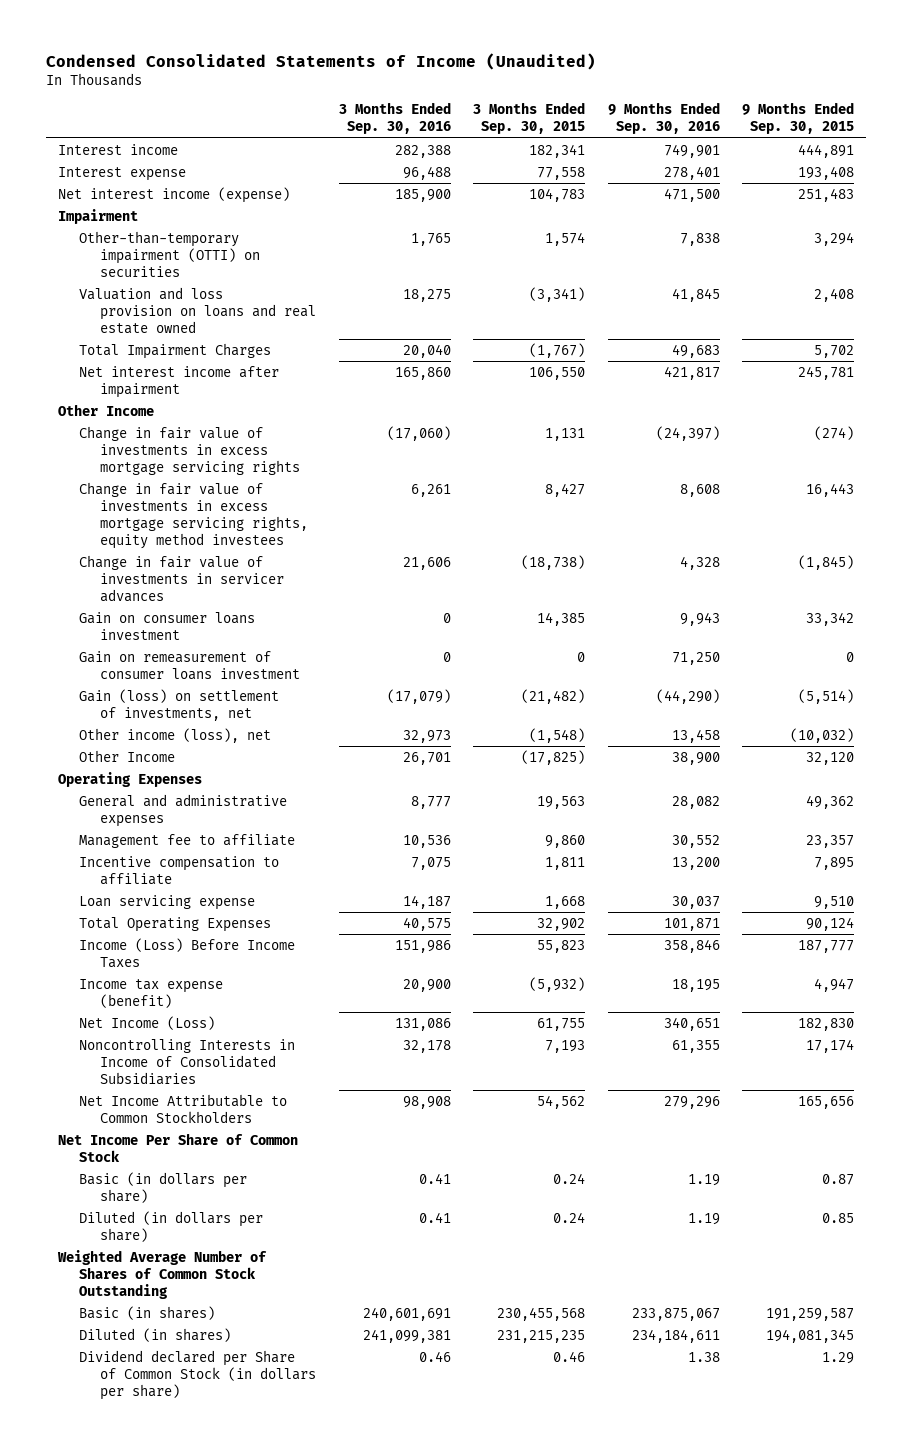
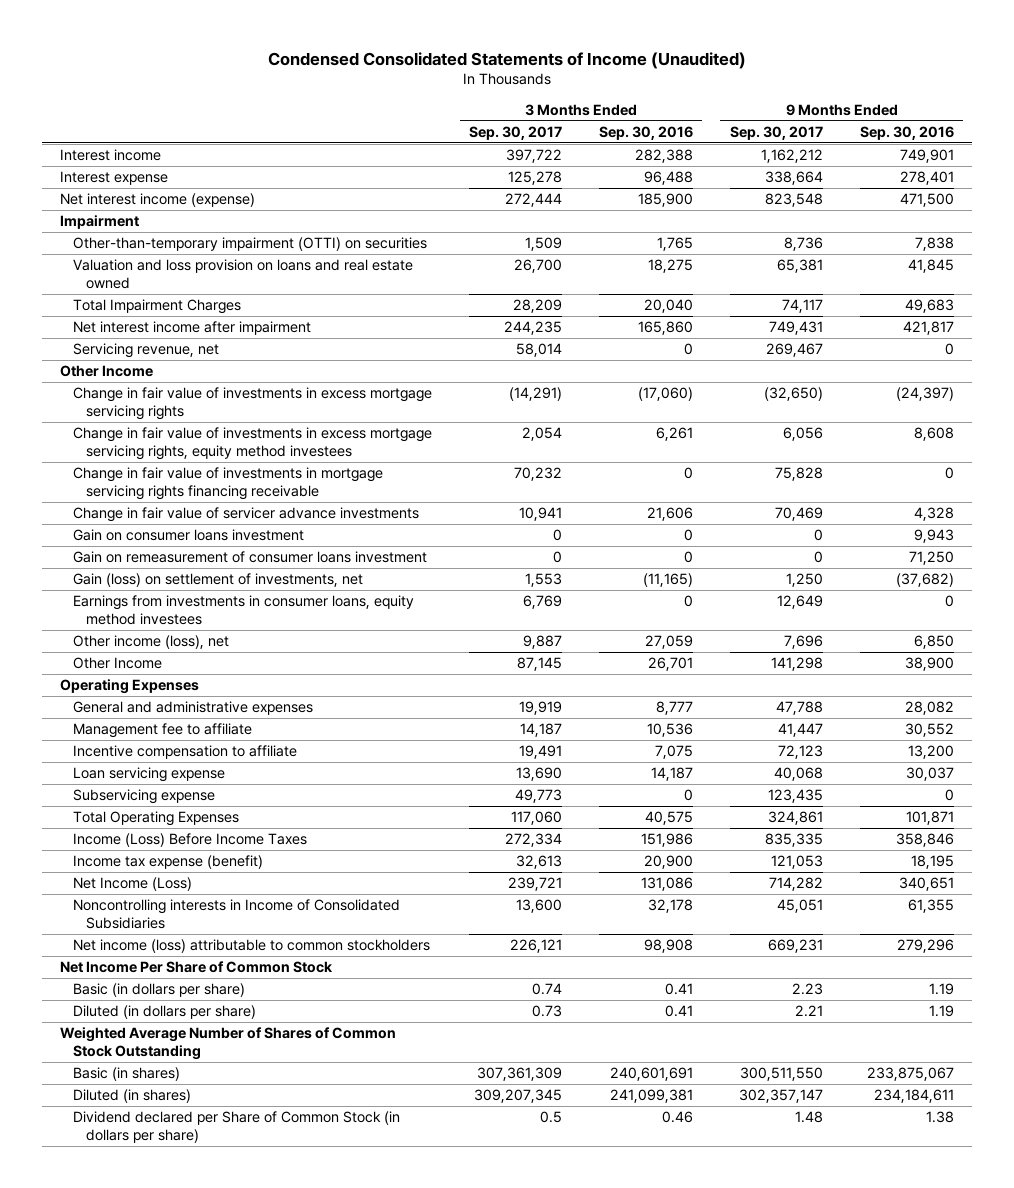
- | 3 Months Ended Sep. 30, 2016 | 3 Months Ended Sep. 30, 2015 | 9 Months Ended Sep. 30, 2016 | 9 Months Ended Sep. 30, 2015
+ | 3 Months Ended Sep. 30, 2017 | 3 Months Ended Sep. 30, 2016 | 9 Months Ended Sep. 30, 2017 | 9 Months Ended Sep. 30, 2016
+ Servicing revenue, net | 58,014 | 0 | 269,467 | 0
- Change in fair value of investments in servicer advances | 21,606 | (18,738) | 4,328 | (1,845)
+ Change in fair value of investments in mortgage servicing rights financing receivable | 70,232 | 0 | 75,828 | 0
+ Change in fair value of servicer advance investments | 10,941 | 21,606 | 70,469 | 4,328
- Gain (loss) on settlement of investments, net | (17,079) | (21,482) | (44,290) | (5,514)
- Other income (loss), net | 32,973 | (1,548) | 13,458 | (10,032)
+ Gain (loss) on settlement of investments, net | 1,553 | (11,165) | 1,250 | (37,682)
+ Earnings from investments in consumer loans, equity method investees | 6,769 | 0 | 12,649 | 0
+ Other income (loss), net | 9,887 | 27,059 | 7,696 | 6,850
+ Subservicing expense | 49,773 | 0 | 123,435 | 0
- Noncontrolling Interests in Income of Consolidated Subsidiaries | 32,178 | 7,193 | 61,355 | 17,174
- Net Income Attributable to Common Stockholders | 98,908 | 54,562 | 279,296 | 165,656
+ Noncontrolling interests in Income of Consolidated Subsidiaries | 13,600 | 32,178 | 45,051 | 61,355
+ Net income (loss) attributable to common stockholders | 226,121 | 98,908 | 669,231 | 279,296

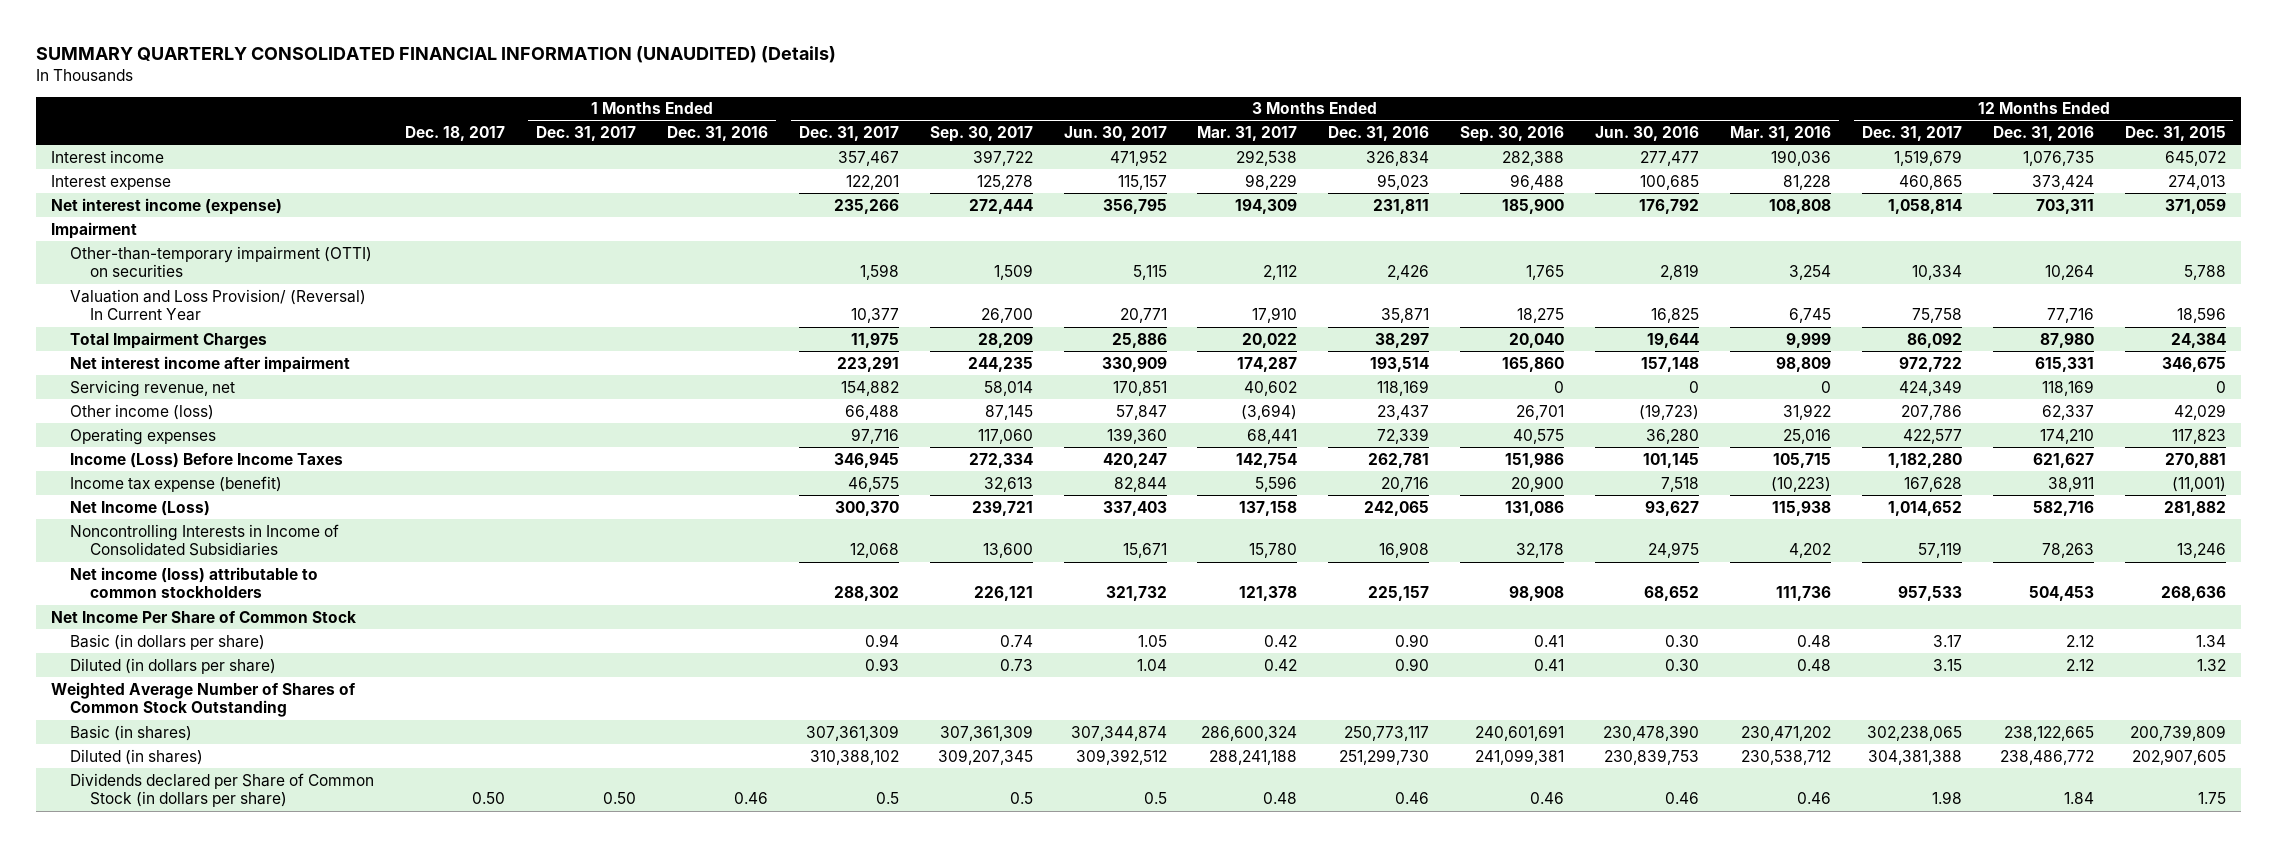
- Condensed Consolidated Statements of Income (Unaudited)
+ SUMMARY QUARTERLY CONSOLIDATED FINANCIAL INFORMATION (UNAUDITED) (Details)
- | 3 Months Ended Sep. 30, 2017 | 3 Months Ended Sep. 30, 2016 | 9 Months Ended Sep. 30, 2017 | 9 Months Ended Sep. 30, 2016
+ | Dec. 18, 2017 | 1 Months Ended Dec. 31, 2017 | 1 Months Ended Dec. 31, 2016 | 3 Months Ended Dec. 31, 2017 | 3 Months Ended Sep. 30, 2017 | 3 Months Ended Jun. 30, 2017 | 3 Months Ended Mar. 31, 2017 | 3 Months Ended Dec. 31, 2016 | 3 Months Ended Sep. 30, 2016 | 3 Months Ended Jun. 30, 2016 | 3 Months Ended Mar. 31, 2016 | 12 Months Ended Dec. 31, 2017 | 12 Months Ended Dec. 31, 2016 | 12 Months Ended Dec. 31, 2015
- Valuation and loss provision on loans and real estate owned | 26,700 | 18,275 | 65,381 | 41,845
+ Valuation and Loss Provision/ (Reversal) In Current Year | | | | 10,377 | 26,700 | 20,771 | 17,910 | 35,871 | 18,275 | 16,825 | 6,745 | 75,758 | 77,716 | 18,596
- Other Income
- Change in fair value of investments in excess mortgage servicing rights | (14,291) | (17,060) | (32,650) | (24,397)
- Change in fair value of investments in excess mortgage servicing rights, equity method investees | 2,054 | 6,261 | 6,056 | 8,608
- Change in fair value of investments in mortgage servicing rights financing receivable | 70,232 | 0 | 75,828 | 0
- Change in fair value of servicer advance investments | 10,941 | 21,606 | 70,469 | 4,328
- Gain on consumer loans investment | 0 | 0 | 0 | 9,943
- Gain on remeasurement of consumer loans investment | 0 | 0 | 0 | 71,250
- Gain (loss) on settlement of investments, net | 1,553 | (11,165) | 1,250 | (37,682)
- Earnings from investments in consumer loans, equity method investees | 6,769 | 0 | 12,649 | 0
- Other income (loss), net | 9,887 | 27,059 | 7,696 | 6,850
- Other Income | 87,145 | 26,701 | 141,298 | 38,900
- Operating Expenses
- General and administrative expenses | 19,919 | 8,777 | 47,788 | 28,082
- Management fee to affiliate | 14,187 | 10,536 | 41,447 | 30,552
- Incentive compensation to affiliate | 19,491 | 7,075 | 72,123 | 13,200
- Loan servicing expense | 13,690 | 14,187 | 40,068 | 30,037
- Subservicing expense | 49,773 | 0 | 123,435 | 0
- Total Operating Expenses | 117,060 | 40,575 | 324,861 | 101,871
+ Other income (loss) | | | | 66,488 | 87,145 | 57,847 | (3,694) | 23,437 | 26,701 | (19,723) | 31,922 | 207,786 | 62,337 | 42,029
+ Operating expenses | | | | 97,716 | 117,060 | 139,360 | 68,441 | 72,339 | 40,575 | 36,280 | 25,016 | 422,577 | 174,210 | 117,823
- Noncontrolling interests in Income of Consolidated Subsidiaries | 13,600 | 32,178 | 45,051 | 61,355
+ Noncontrolling Interests in Income of Consolidated Subsidiaries | | | | 12,068 | 13,600 | 15,671 | 15,780 | 16,908 | 32,178 | 24,975 | 4,202 | 57,119 | 78,263 | 13,246
- Dividend declared per Share of Common Stock (in dollars per share) | 0.5 | 0.46 | 1.48 | 1.38
+ Dividends declared per Share of Common Stock (in dollars per share) | 0.50 | 0.50 | 0.46 | 0.5 | 0.5 | 0.5 | 0.48 | 0.46 | 0.46 | 0.46 | 0.46 | 1.98 | 1.84 | 1.75

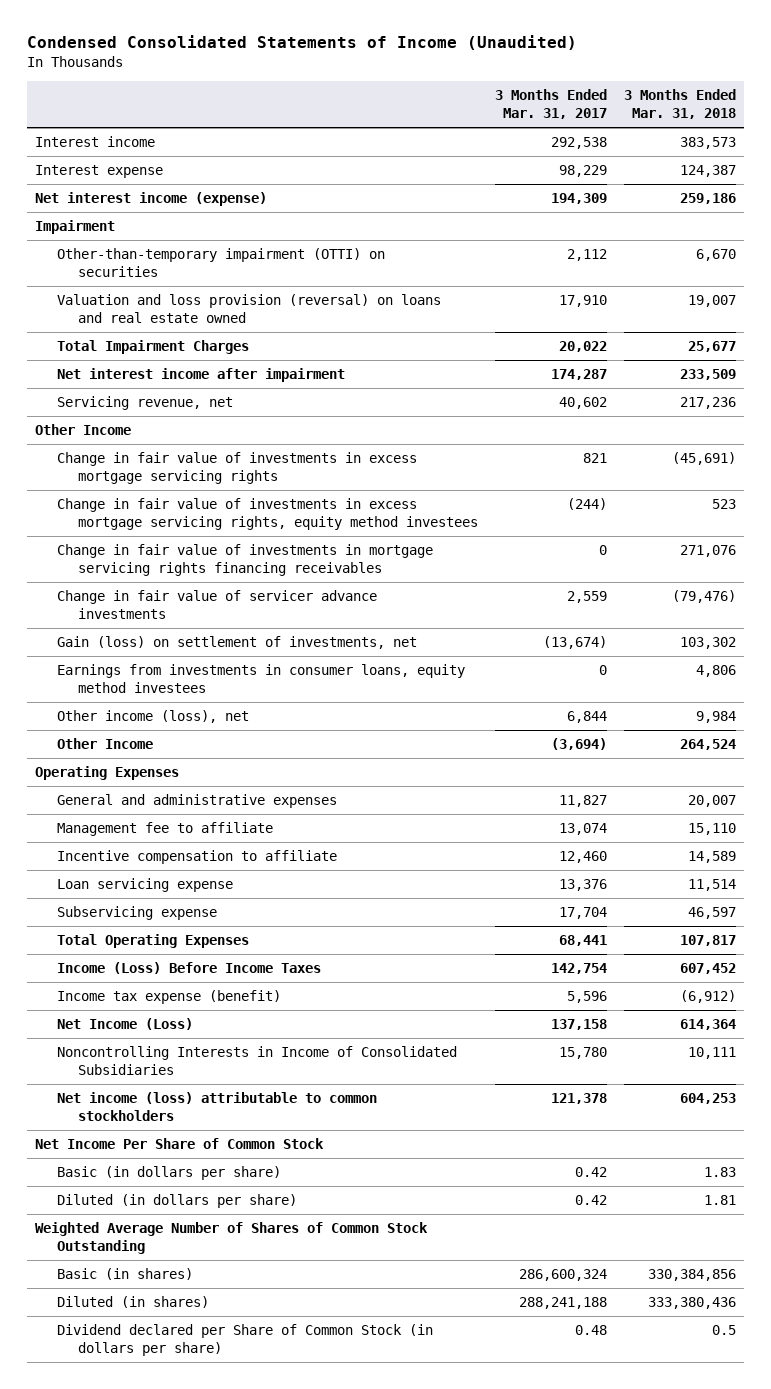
- SUMMARY QUARTERLY CONSOLIDATED FINANCIAL INFORMATION (UNAUDITED) (Details)
+ Condensed Consolidated Statements of Income (Unaudited)
- | Dec. 18, 2017 | 1 Months Ended Dec. 31, 2017 | 1 Months Ended Dec. 31, 2016 | 3 Months Ended Dec. 31, 2017 | 3 Months Ended Sep. 30, 2017 | 3 Months Ended Jun. 30, 2017 | 3 Months Ended Mar. 31, 2017 | 3 Months Ended Dec. 31, 2016 | 3 Months Ended Sep. 30, 2016 | 3 Months Ended Jun. 30, 2016 | 3 Months Ended Mar. 31, 2016 | 12 Months Ended Dec. 31, 2017 | 12 Months Ended Dec. 31, 2016 | 12 Months Ended Dec. 31, 2015
+ | 3 Months Ended Mar. 31, 2017 | 3 Months Ended Mar. 31, 2018
- Valuation and Loss Provision/ (Reversal) In Current Year | | | | 10,377 | 26,700 | 20,771 | 17,910 | 35,871 | 18,275 | 16,825 | 6,745 | 75,758 | 77,716 | 18,596
+ Valuation and loss provision (reversal) on loans and real estate owned | 17,910 | 19,007
- Other income (loss) | | | | 66,488 | 87,145 | 57,847 | (3,694) | 23,437 | 26,701 | (19,723) | 31,922 | 207,786 | 62,337 | 42,029
- Operating expenses | | | | 97,716 | 117,060 | 139,360 | 68,441 | 72,339 | 40,575 | 36,280 | 25,016 | 422,577 | 174,210 | 117,823
+ Other Income
+ Change in fair value of investments in excess mortgage servicing rights | 821 | (45,691)
+ Change in fair value of investments in excess mortgage servicing rights, equity method investees | (244) | 523
+ Change in fair value of investments in mortgage servicing rights financing receivables | 0 | 271,076
+ Change in fair value of servicer advance investments | 2,559 | (79,476)
+ Gain (loss) on settlement of investments, net | (13,674) | 103,302
+ Earnings from investments in consumer loans, equity method investees | 0 | 4,806
+ Other income (loss), net | 6,844 | 9,984
+ Other Income | (3,694) | 264,524
+ Operating Expenses
+ General and administrative expenses | 11,827 | 20,007
+ Management fee to affiliate | 13,074 | 15,110
+ Incentive compensation to affiliate | 12,460 | 14,589
+ Loan servicing expense | 13,376 | 11,514
+ Subservicing expense | 17,704 | 46,597
+ Total Operating Expenses | 68,441 | 107,817
- Dividends declared per Share of Common Stock (in dollars per share) | 0.50 | 0.50 | 0.46 | 0.5 | 0.5 | 0.5 | 0.48 | 0.46 | 0.46 | 0.46 | 0.46 | 1.98 | 1.84 | 1.75
+ Dividend declared per Share of Common Stock (in dollars per share) | 0.48 | 0.5

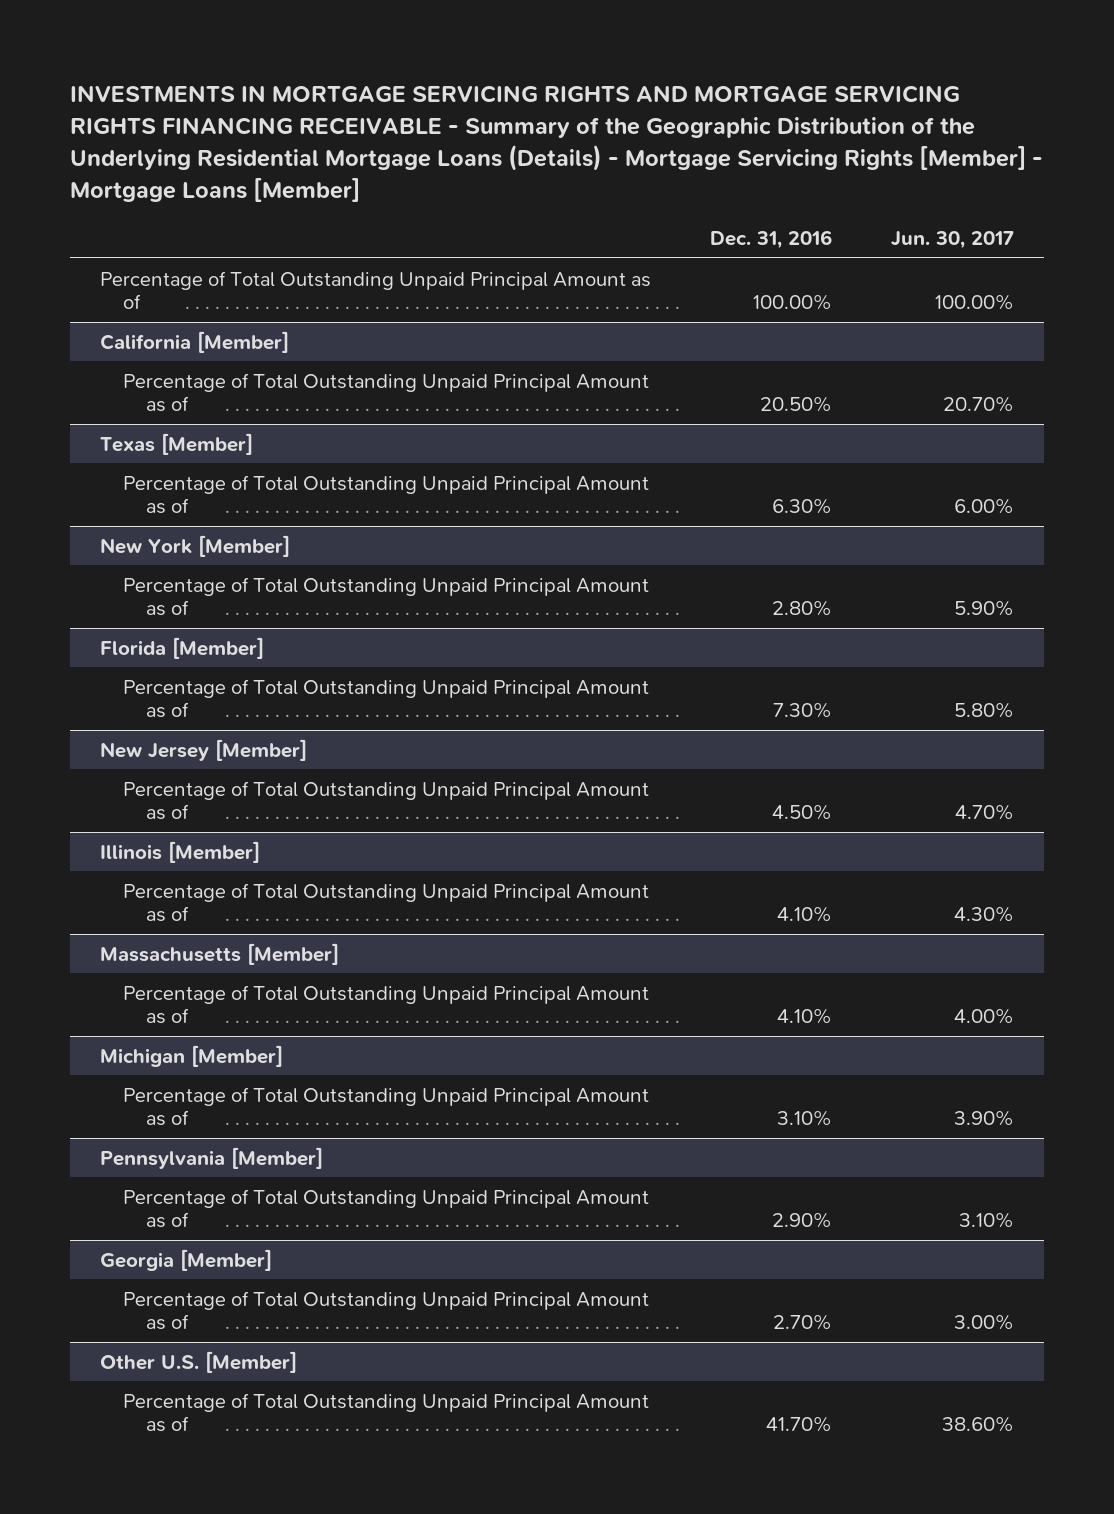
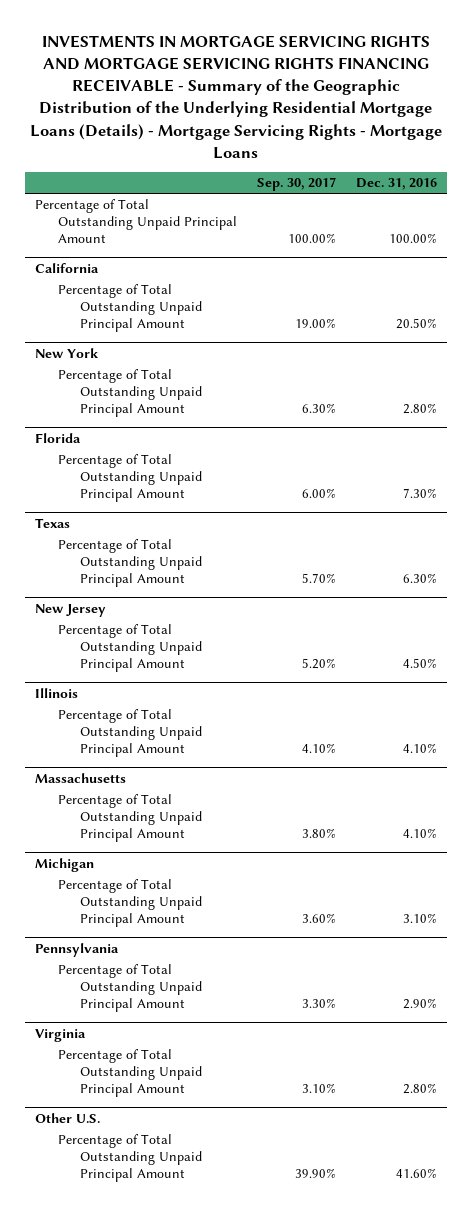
- INVESTMENTS IN MORTGAGE SERVICING RIGHTS AND MORTGAGE SERVICING RIGHTS FINANCING RECEIVABLE - Summary of the Geographic Distribution of the Underlying Residential Mortgage Loans (Details) - Mortgage Servicing Rights [Member] - Mortgage Loans [Member]
+ INVESTMENTS IN MORTGAGE SERVICING RIGHTS AND MORTGAGE SERVICING RIGHTS FINANCING RECEIVABLE - Summary of the Geographic Distribution of the Underlying Residential Mortgage Loans (Details) - Mortgage Servicing Rights - Mortgage Loans
- | Dec. 31, 2016 | Jun. 30, 2017
+ | Sep. 30, 2017 | Dec. 31, 2016
- Percentage of Total Outstanding Unpaid Principal Amount as of | 100.00% | 100.00%
- California [Member]
- Percentage of Total Outstanding Unpaid Principal Amount as of | 20.50% | 20.70%
- Texas [Member]
- Percentage of Total Outstanding Unpaid Principal Amount as of | 6.30% | 6.00%
- New York [Member]
- Percentage of Total Outstanding Unpaid Principal Amount as of | 2.80% | 5.90%
- Florida [Member]
- Percentage of Total Outstanding Unpaid Principal Amount as of | 7.30% | 5.80%
- New Jersey [Member]
- Percentage of Total Outstanding Unpaid Principal Amount as of | 4.50% | 4.70%
- Illinois [Member]
- Percentage of Total Outstanding Unpaid Principal Amount as of | 4.10% | 4.30%
- Massachusetts [Member]
- Percentage of Total Outstanding Unpaid Principal Amount as of | 4.10% | 4.00%
- Michigan [Member]
- Percentage of Total Outstanding Unpaid Principal Amount as of | 3.10% | 3.90%
- Pennsylvania [Member]
- Percentage of Total Outstanding Unpaid Principal Amount as of | 2.90% | 3.10%
- Georgia [Member]
- Percentage of Total Outstanding Unpaid Principal Amount as of | 2.70% | 3.00%
- Other U.S. [Member]
- Percentage of Total Outstanding Unpaid Principal Amount as of | 41.70% | 38.60%
+ Percentage of Total Outstanding Unpaid Principal Amount | 100.00% | 100.00%
+ California
+ Percentage of Total Outstanding Unpaid Principal Amount | 19.00% | 20.50%
+ New York
+ Percentage of Total Outstanding Unpaid Principal Amount | 6.30% | 2.80%
+ Florida
+ Percentage of Total Outstanding Unpaid Principal Amount | 6.00% | 7.30%
+ Texas
+ Percentage of Total Outstanding Unpaid Principal Amount | 5.70% | 6.30%
+ New Jersey
+ Percentage of Total Outstanding Unpaid Principal Amount | 5.20% | 4.50%
+ Illinois
+ Percentage of Total Outstanding Unpaid Principal Amount | 4.10% | 4.10%
+ Massachusetts
+ Percentage of Total Outstanding Unpaid Principal Amount | 3.80% | 4.10%
+ Michigan
+ Percentage of Total Outstanding Unpaid Principal Amount | 3.60% | 3.10%
+ Pennsylvania
+ Percentage of Total Outstanding Unpaid Principal Amount | 3.30% | 2.90%
+ Virginia
+ Percentage of Total Outstanding Unpaid Principal Amount | 3.10% | 2.80%
+ Other U.S.
+ Percentage of Total Outstanding Unpaid Principal Amount | 39.90% | 41.60%

